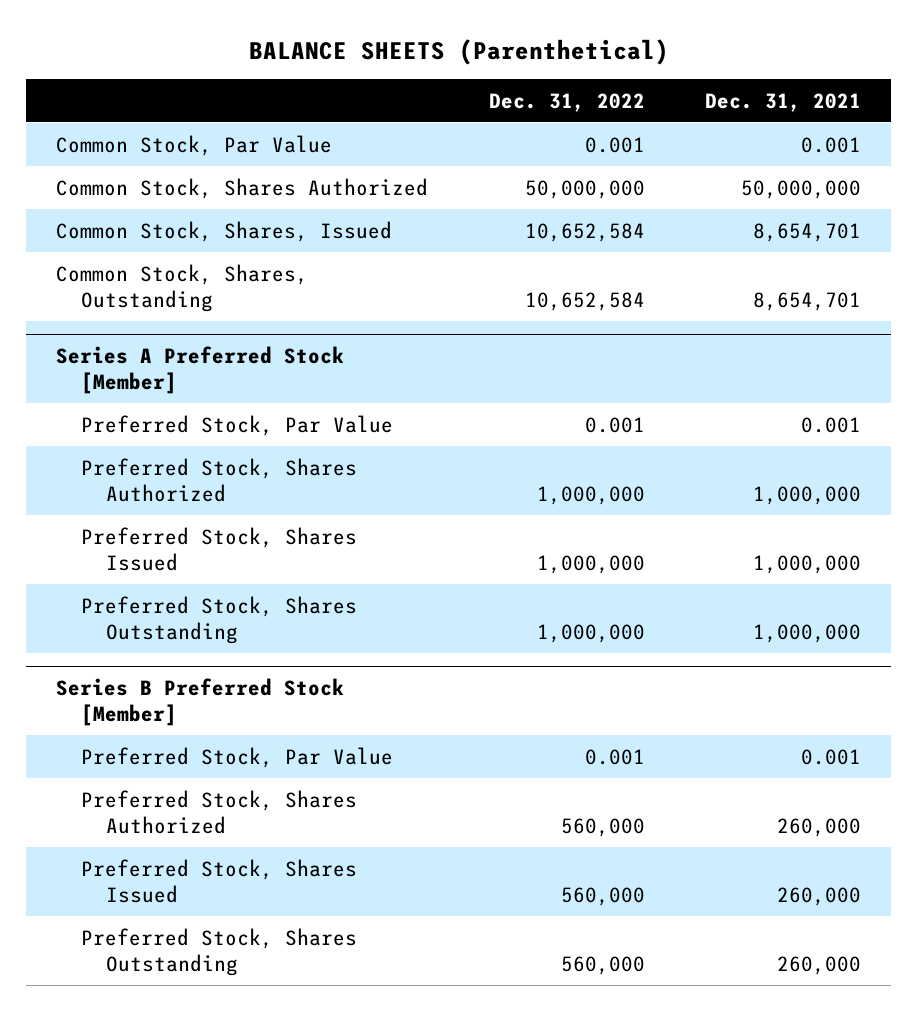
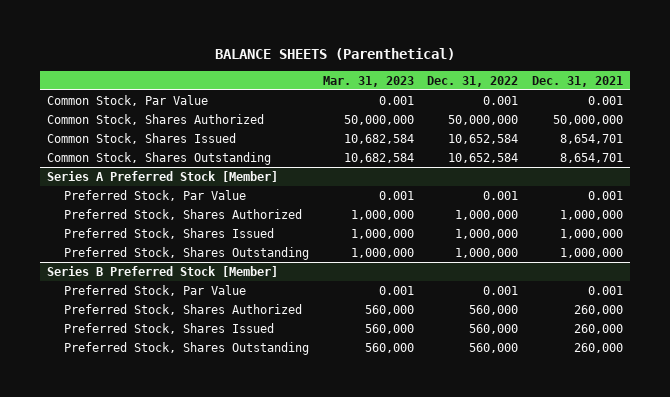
- | Dec. 31, 2022 | Dec. 31, 2021
+ | Mar. 31, 2023 | Dec. 31, 2022 | Dec. 31, 2021
- Common Stock, Shares, Issued | 10,652,584 | 8,654,701
- Common Stock, Shares, Outstanding | 10,652,584 | 8,654,701
+ Common Stock, Shares Issued | 10,682,584 | 10,652,584 | 8,654,701
+ Common Stock, Shares Outstanding | 10,682,584 | 10,652,584 | 8,654,701

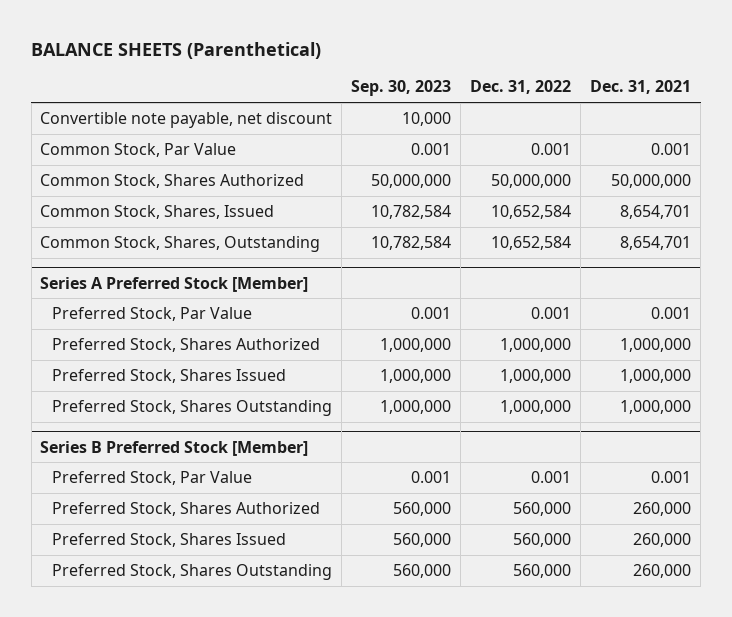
- | Mar. 31, 2023 | Dec. 31, 2022 | Dec. 31, 2021
+ | Sep. 30, 2023 | Dec. 31, 2022 | Dec. 31, 2021
+ Convertible note payable, net discount | 10,000 | |
- Common Stock, Shares Issued | 10,682,584 | 10,652,584 | 8,654,701
- Common Stock, Shares Outstanding | 10,682,584 | 10,652,584 | 8,654,701
+ Common Stock, Shares, Issued | 10,782,584 | 10,652,584 | 8,654,701
+ Common Stock, Shares, Outstanding | 10,782,584 | 10,652,584 | 8,654,701

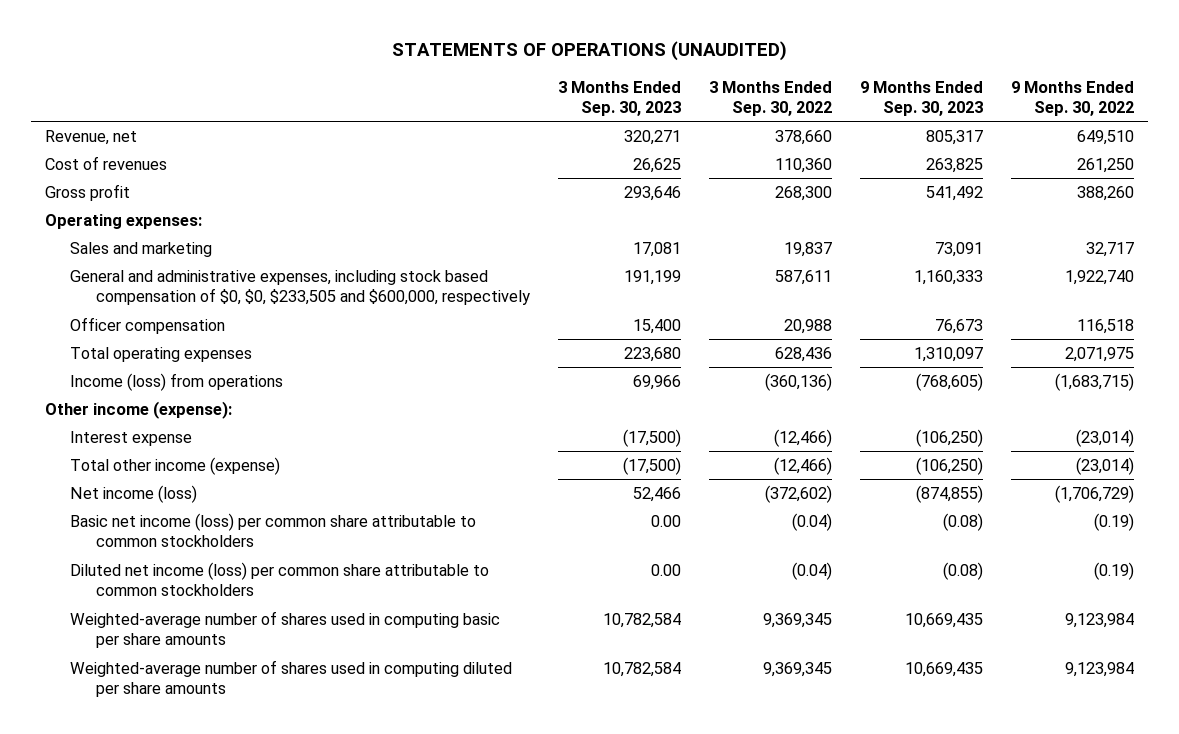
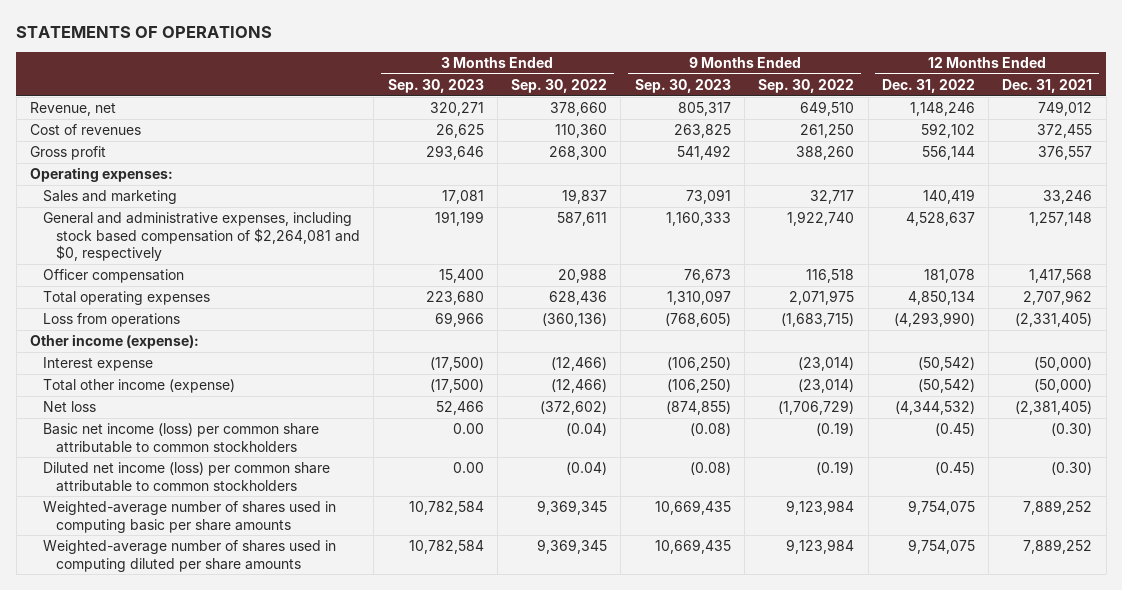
- STATEMENTS OF OPERATIONS (UNAUDITED)
+ STATEMENTS OF OPERATIONS
- | 3 Months Ended Sep. 30, 2023 | 3 Months Ended Sep. 30, 2022 | 9 Months Ended Sep. 30, 2023 | 9 Months Ended Sep. 30, 2022
+ | 3 Months Ended Sep. 30, 2023 | 3 Months Ended Sep. 30, 2022 | 9 Months Ended Sep. 30, 2023 | 9 Months Ended Sep. 30, 2022 | 12 Months Ended Dec. 31, 2022 | 12 Months Ended Dec. 31, 2021
- General and administrative expenses, including stock based compensation of $0, $0, $233,505 and $600,000, respectively | 191,199 | 587,611 | 1,160,333 | 1,922,740
+ General and administrative expenses, including stock based compensation of $2,264,081 and $0, respectively | 191,199 | 587,611 | 1,160,333 | 1,922,740 | 4,528,637 | 1,257,148
- Income (loss) from operations | 69,966 | (360,136) | (768,605) | (1,683,715)
+ Loss from operations | 69,966 | (360,136) | (768,605) | (1,683,715) | (4,293,990) | (2,331,405)
- Net income (loss) | 52,466 | (372,602) | (874,855) | (1,706,729)
+ Net loss | 52,466 | (372,602) | (874,855) | (1,706,729) | (4,344,532) | (2,381,405)

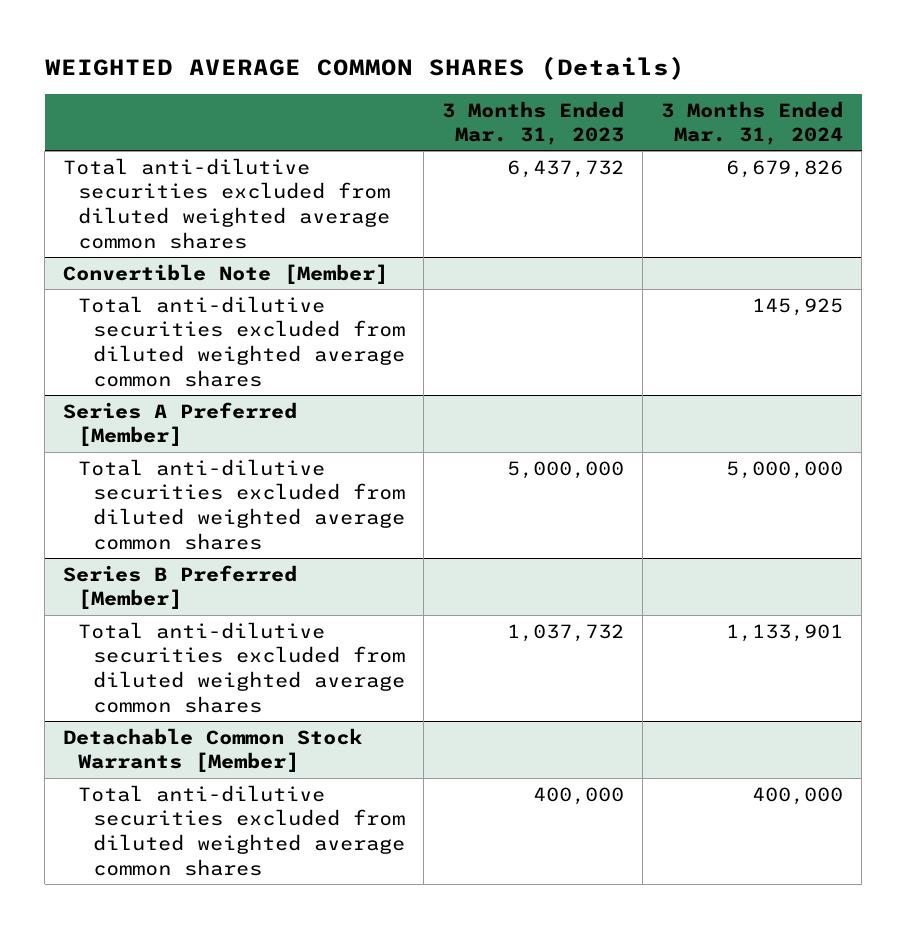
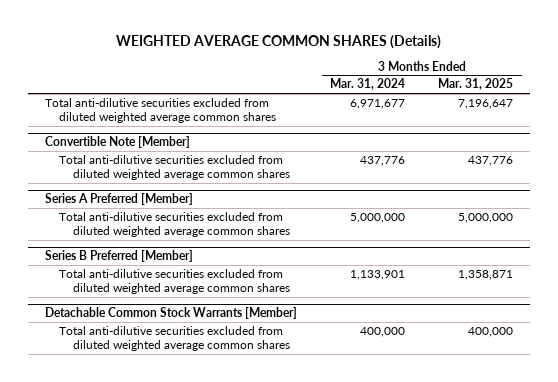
- | 3 Months Ended Mar. 31, 2023 | 3 Months Ended Mar. 31, 2024
+ | 3 Months Ended Mar. 31, 2024 | 3 Months Ended Mar. 31, 2025
- Total anti-dilutive securities excluded from diluted weighted average common shares | 6,437,732 | 6,679,826
+ Total anti-dilutive securities excluded from diluted weighted average common shares | 6,971,677 | 7,196,647
@ Convertible Note [Member]
- Total anti-dilutive securities excluded from diluted weighted average common shares | | 145,925
+ Total anti-dilutive securities excluded from diluted weighted average common shares | 437,776 | 437,776

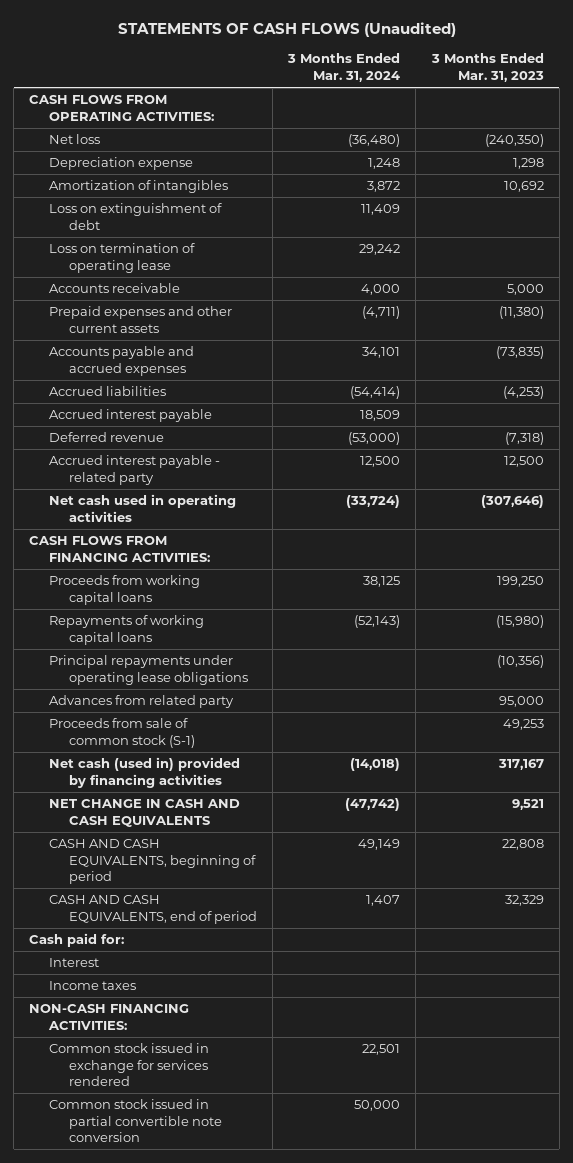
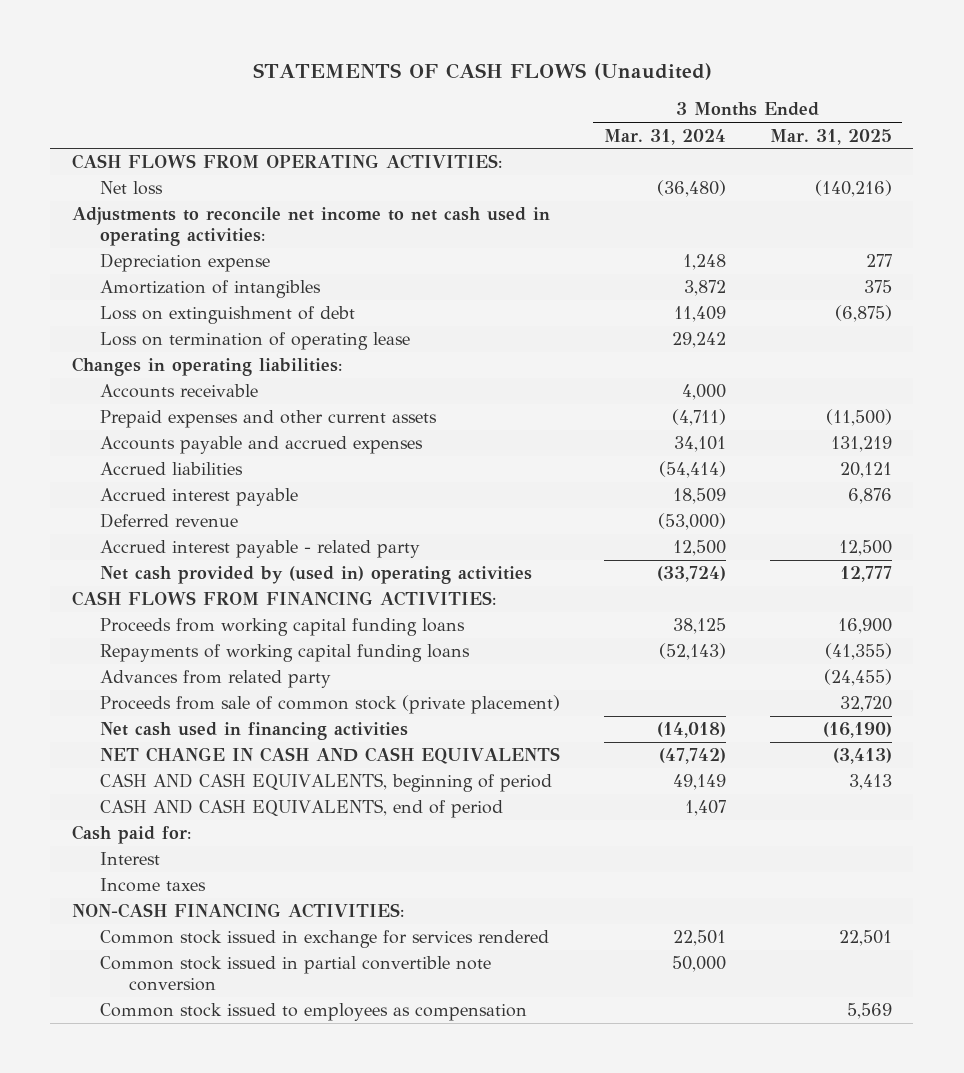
- | 3 Months Ended Mar. 31, 2024 | 3 Months Ended Mar. 31, 2023
+ | 3 Months Ended Mar. 31, 2024 | 3 Months Ended Mar. 31, 2025
+ Adjustments to reconcile net income to net cash used in operating activities:
+ Changes in operating liabilities:
- Net cash used in operating activities | (33,724) | (307,646)
+ Net cash provided by (used in) operating activities | (33,724) | 12,777
- Proceeds from working capital loans | 38,125 | 199,250
- Repayments of working capital loans | (52,143) | (15,980)
- Principal repayments under operating lease obligations | | (10,356)
+ Proceeds from working capital funding loans | 38,125 | 16,900
+ Repayments of working capital funding loans | (52,143) | (41,355)
- Proceeds from sale of common stock (S-1) | | 49,253
- Net cash (used in) provided by financing activities | (14,018) | 317,167
+ Proceeds from sale of common stock (private placement) | | 32,720
+ Net cash used in financing activities | (14,018) | (16,190)
+ Common stock issued to employees as compensation | | 5,569

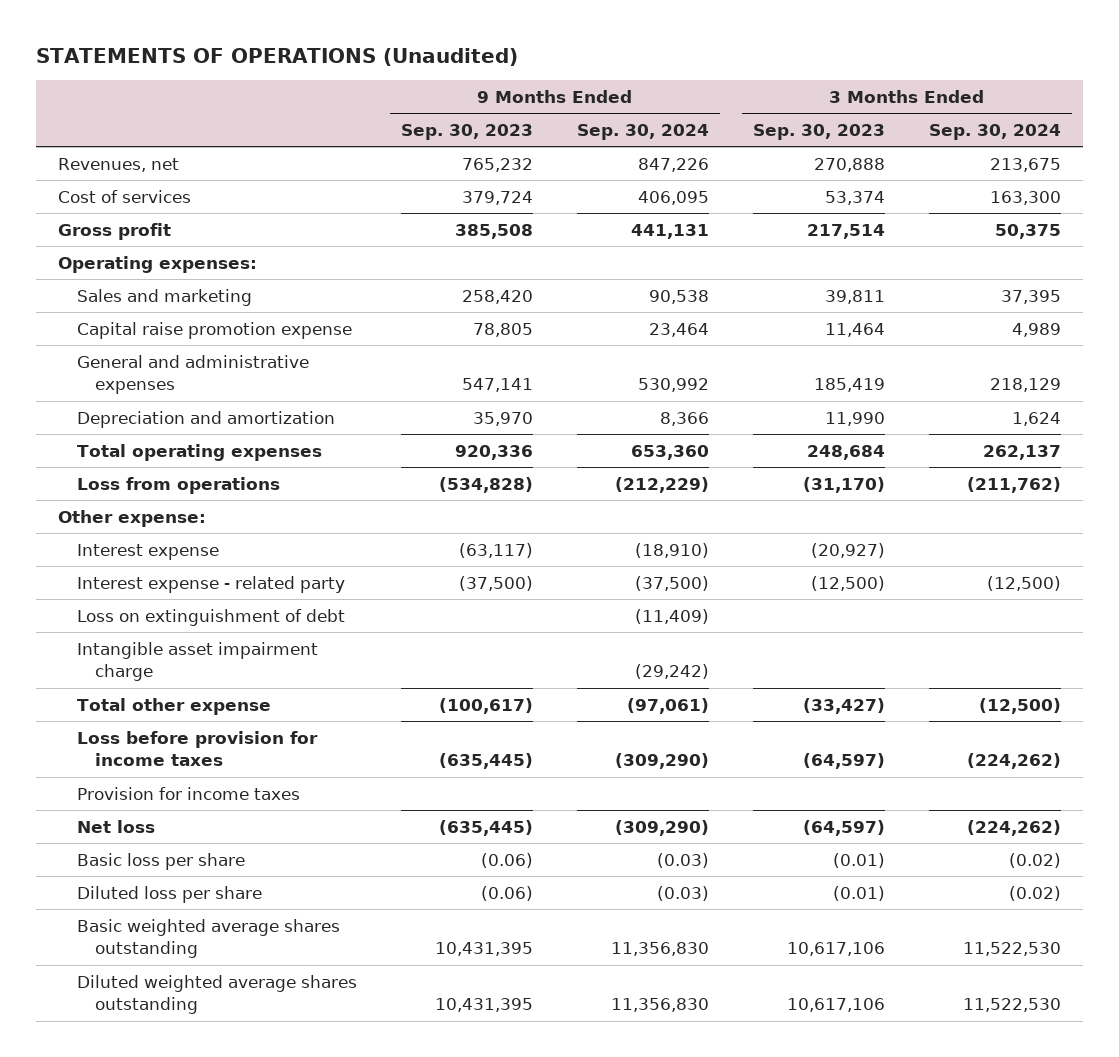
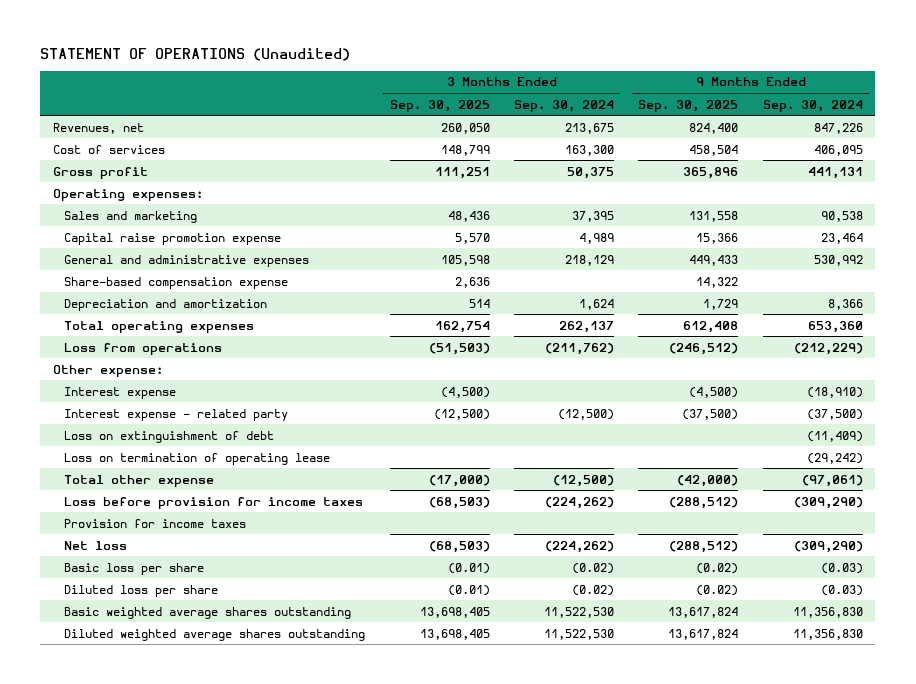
- STATEMENTS OF OPERATIONS (Unaudited)
+ STATEMENT OF OPERATIONS (Unaudited)
- | 9 Months Ended Sep. 30, 2023 | 9 Months Ended Sep. 30, 2024 | 3 Months Ended Sep. 30, 2023 | 3 Months Ended Sep. 30, 2024
+ | 3 Months Ended Sep. 30, 2025 | 3 Months Ended Sep. 30, 2024 | 9 Months Ended Sep. 30, 2025 | 9 Months Ended Sep. 30, 2024
+ Share-based compensation expense | 2,636 | | 14,322 |
- Intangible asset impairment charge | | (29,242) | |
+ Loss on termination of operating lease | | | | (29,242)

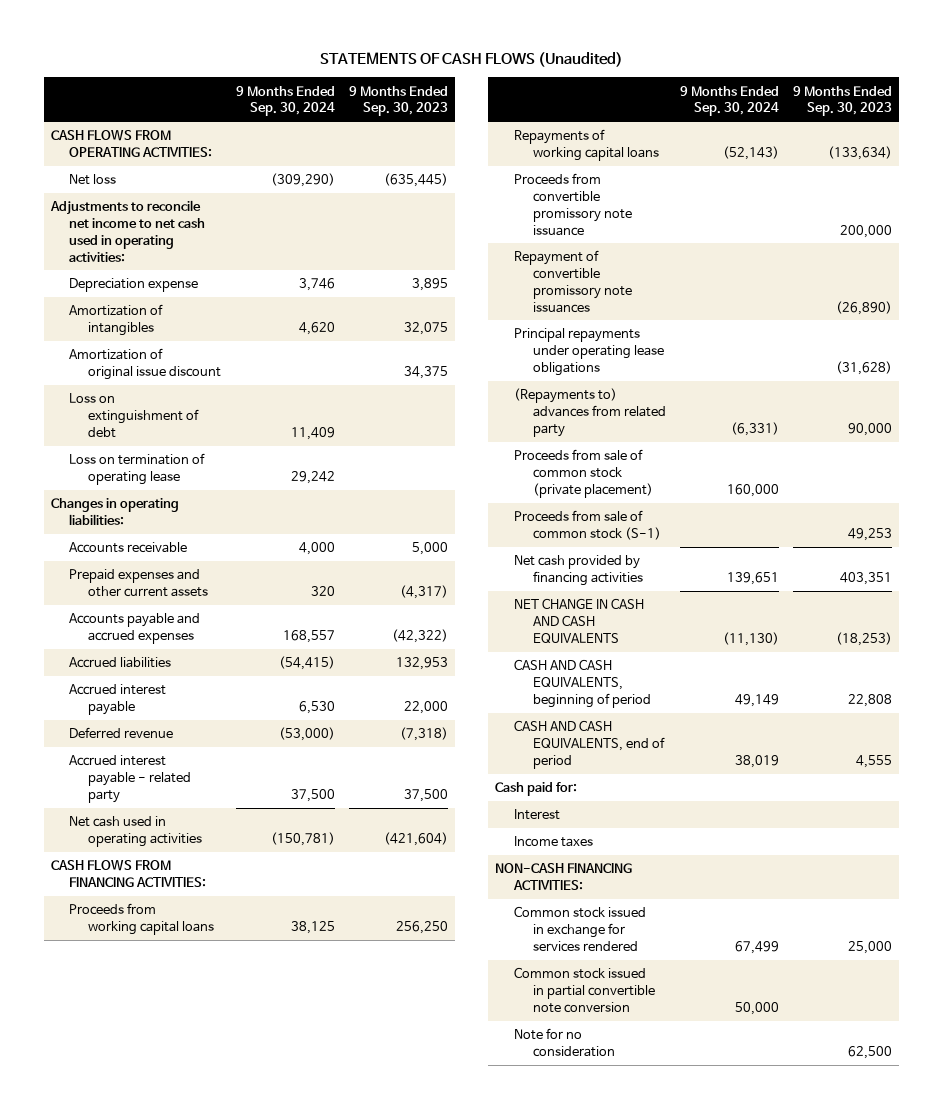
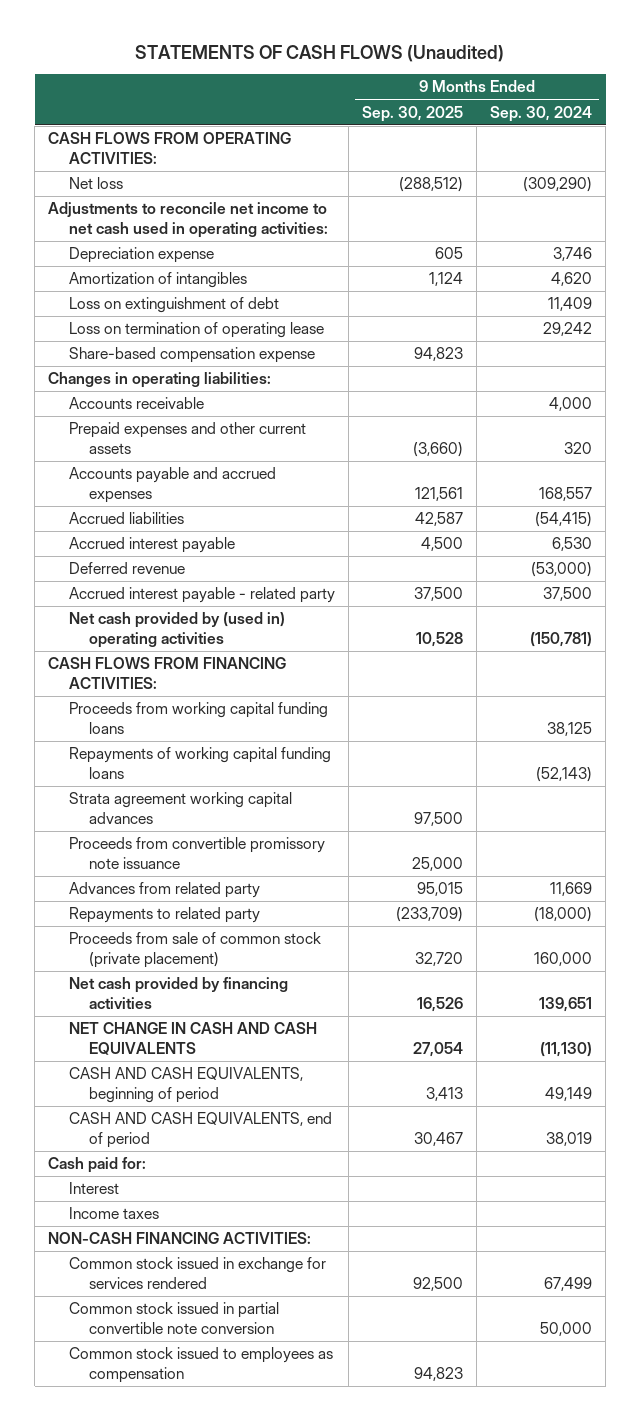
- | 9 Months Ended Sep. 30, 2024 | 9 Months Ended Sep. 30, 2023
+ | 9 Months Ended Sep. 30, 2025 | 9 Months Ended Sep. 30, 2024
- Amortization of original issue discount | | 34,375
+ Share-based compensation expense | 94,823 |
- Net cash used in operating activities | (150,781) | (421,604)
+ Net cash provided by (used in) operating activities | 10,528 | (150,781)
- Proceeds from working capital loans | 38,125 | 256,250
- Repayments of working capital loans | (52,143) | (133,634)
+ Proceeds from working capital funding loans | | 38,125
+ Repayments of working capital funding loans | | (52,143)
+ Strata agreement working capital advances | 97,500 |
- Repayment of convertible promissory note issuances | | (26,890)
- Principal repayments under operating lease obligations | | (31,628)
- (Repayments to) advances from related party | (6,331) | 90,000
+ Advances from related party | 95,015 | 11,669
+ Repayments to related party | (233,709) | (18,000)
- Proceeds from sale of common stock (S-1) | | 49,253
- Note for no consideration | | 62,500
+ Common stock issued to employees as compensation | 94,823 |

